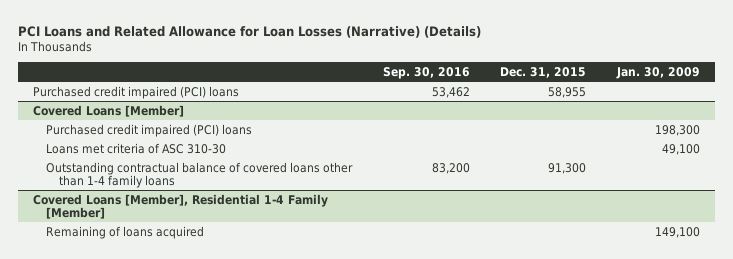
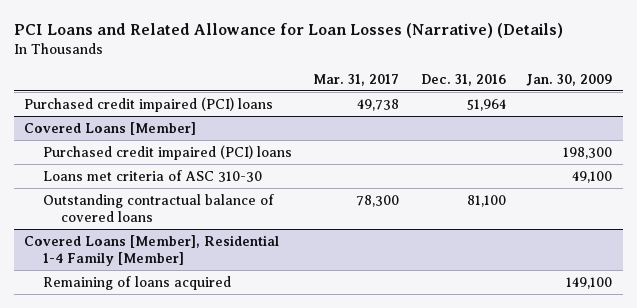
- | Sep. 30, 2016 | Dec. 31, 2015 | Jan. 30, 2009
+ | Mar. 31, 2017 | Dec. 31, 2016 | Jan. 30, 2009
@ Covered Loans [Member]
- Outstanding contractual balance of covered loans other than 1-4 family loans | 83,200 | 91,300 |
+ Outstanding contractual balance of covered loans | 78,300 | 81,100 |

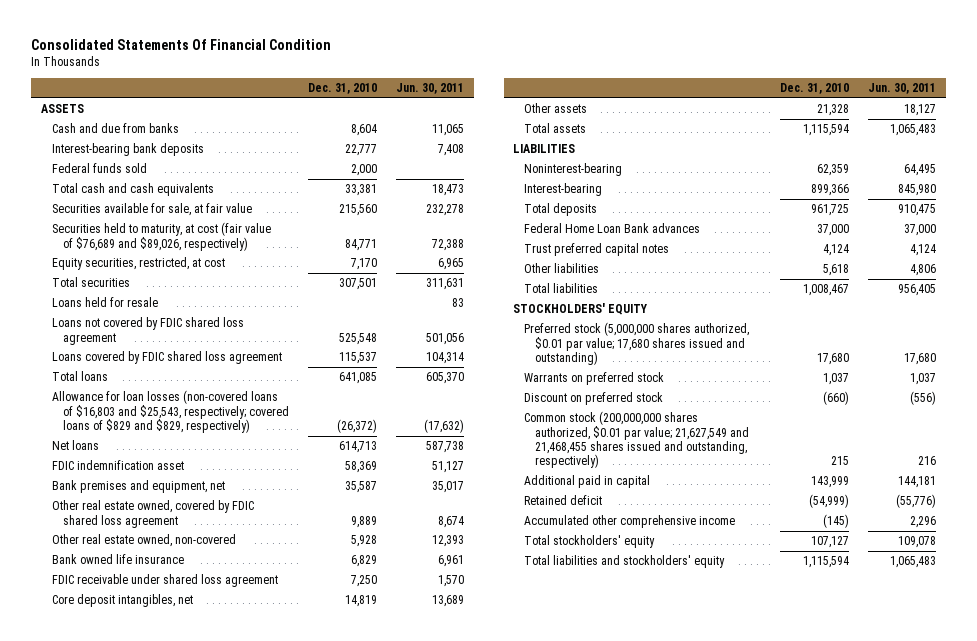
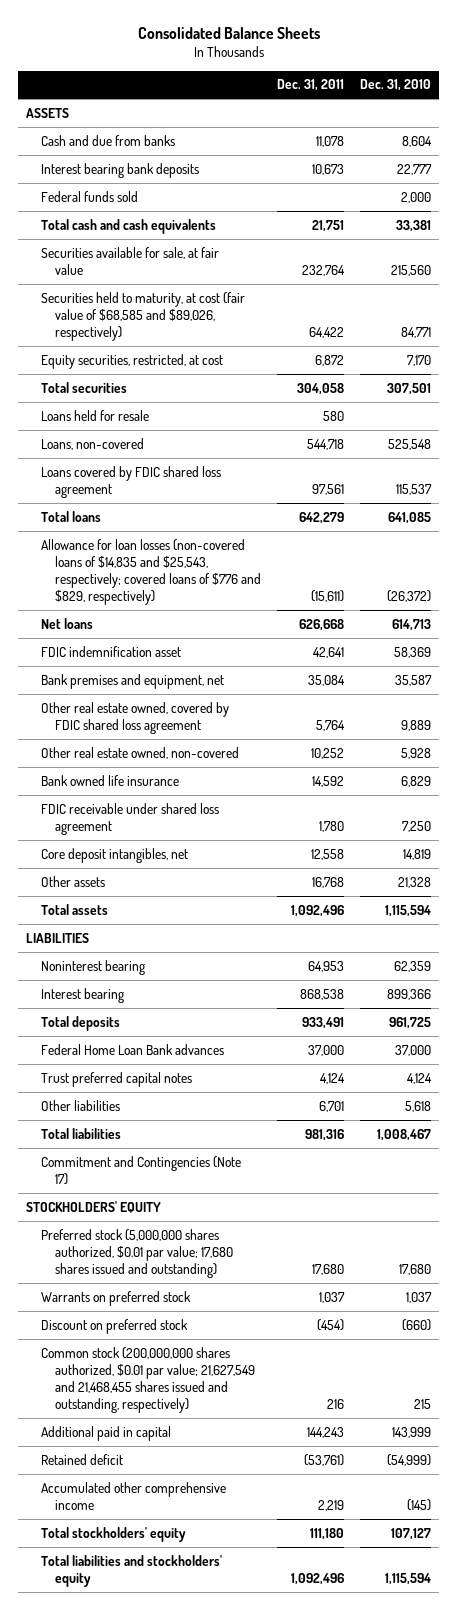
- Consolidated Statements Of Financial Condition
+ Consolidated Balance Sheets
- | Dec. 31, 2010 | Jun. 30, 2011
+ | Dec. 31, 2011 | Dec. 31, 2010
- Interest-bearing bank deposits | 22,777 | 7,408
+ Interest bearing bank deposits | 10,673 | 22,777
- Securities held to maturity, at cost (fair value of $76,689 and $89,026, respectively) | 84,771 | 72,388
+ Securities held to maturity, at cost (fair value of $68,585 and $89,026, respectively) | 64,422 | 84,771
- Loans not covered by FDIC shared loss agreement | 525,548 | 501,056
+ Loans, non-covered | 544,718 | 525,548
- Allowance for loan losses (non-covered loans of $16,803 and $25,543, respectively; covered loans of $829 and $829, respectively) | (26,372) | (17,632)
+ Allowance for loan losses (non-covered loans of $14,835 and $25,543, respectively; covered loans of $776 and $829, respectively) | (15,611) | (26,372)
- Noninterest-bearing | 62,359 | 64,495
- Interest-bearing | 899,366 | 845,980
+ Noninterest bearing | 64,953 | 62,359
+ Interest bearing | 868,538 | 899,366
+ Commitment and Contingencies (Note 17)

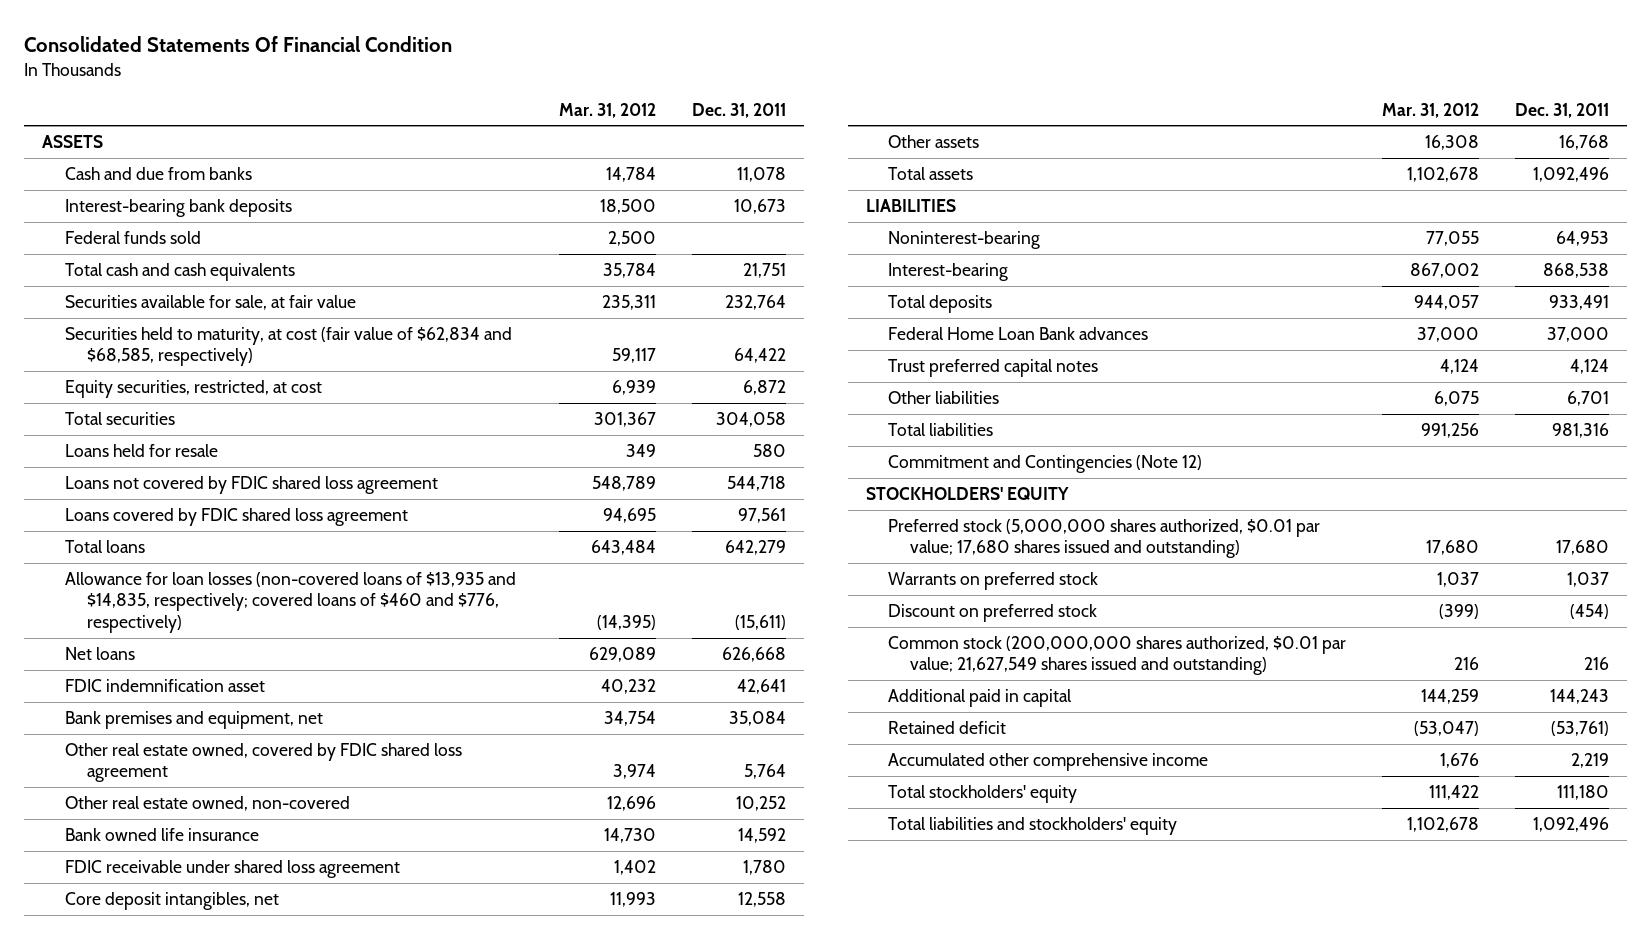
- Consolidated Balance Sheets
+ Consolidated Statements Of Financial Condition
- | Dec. 31, 2011 | Dec. 31, 2010
+ | Mar. 31, 2012 | Dec. 31, 2011
- Interest bearing bank deposits | 10,673 | 22,777
+ Interest-bearing bank deposits | 18,500 | 10,673
- Securities held to maturity, at cost (fair value of $68,585 and $89,026, respectively) | 64,422 | 84,771
+ Securities held to maturity, at cost (fair value of $62,834 and $68,585, respectively) | 59,117 | 64,422
- Loans, non-covered | 544,718 | 525,548
+ Loans not covered by FDIC shared loss agreement | 548,789 | 544,718
- Allowance for loan losses (non-covered loans of $14,835 and $25,543, respectively; covered loans of $776 and $829, respectively) | (15,611) | (26,372)
+ Allowance for loan losses (non-covered loans of $13,935 and $14,835, respectively; covered loans of $460 and $776, respectively) | (14,395) | (15,611)
- Noninterest bearing | 64,953 | 62,359
- Interest bearing | 868,538 | 899,366
+ Noninterest-bearing | 77,055 | 64,953
+ Interest-bearing | 867,002 | 868,538
- Commitment and Contingencies (Note 17)
+ Commitment and Contingencies (Note 12)
- Common stock (200,000,000 shares authorized, $0.01 par value; 21,627,549 and 21,468,455 shares issued and outstanding, respectively) | 216 | 215
+ Common stock (200,000,000 shares authorized, $0.01 par value; 21,627,549 shares issued and outstanding) | 216 | 216

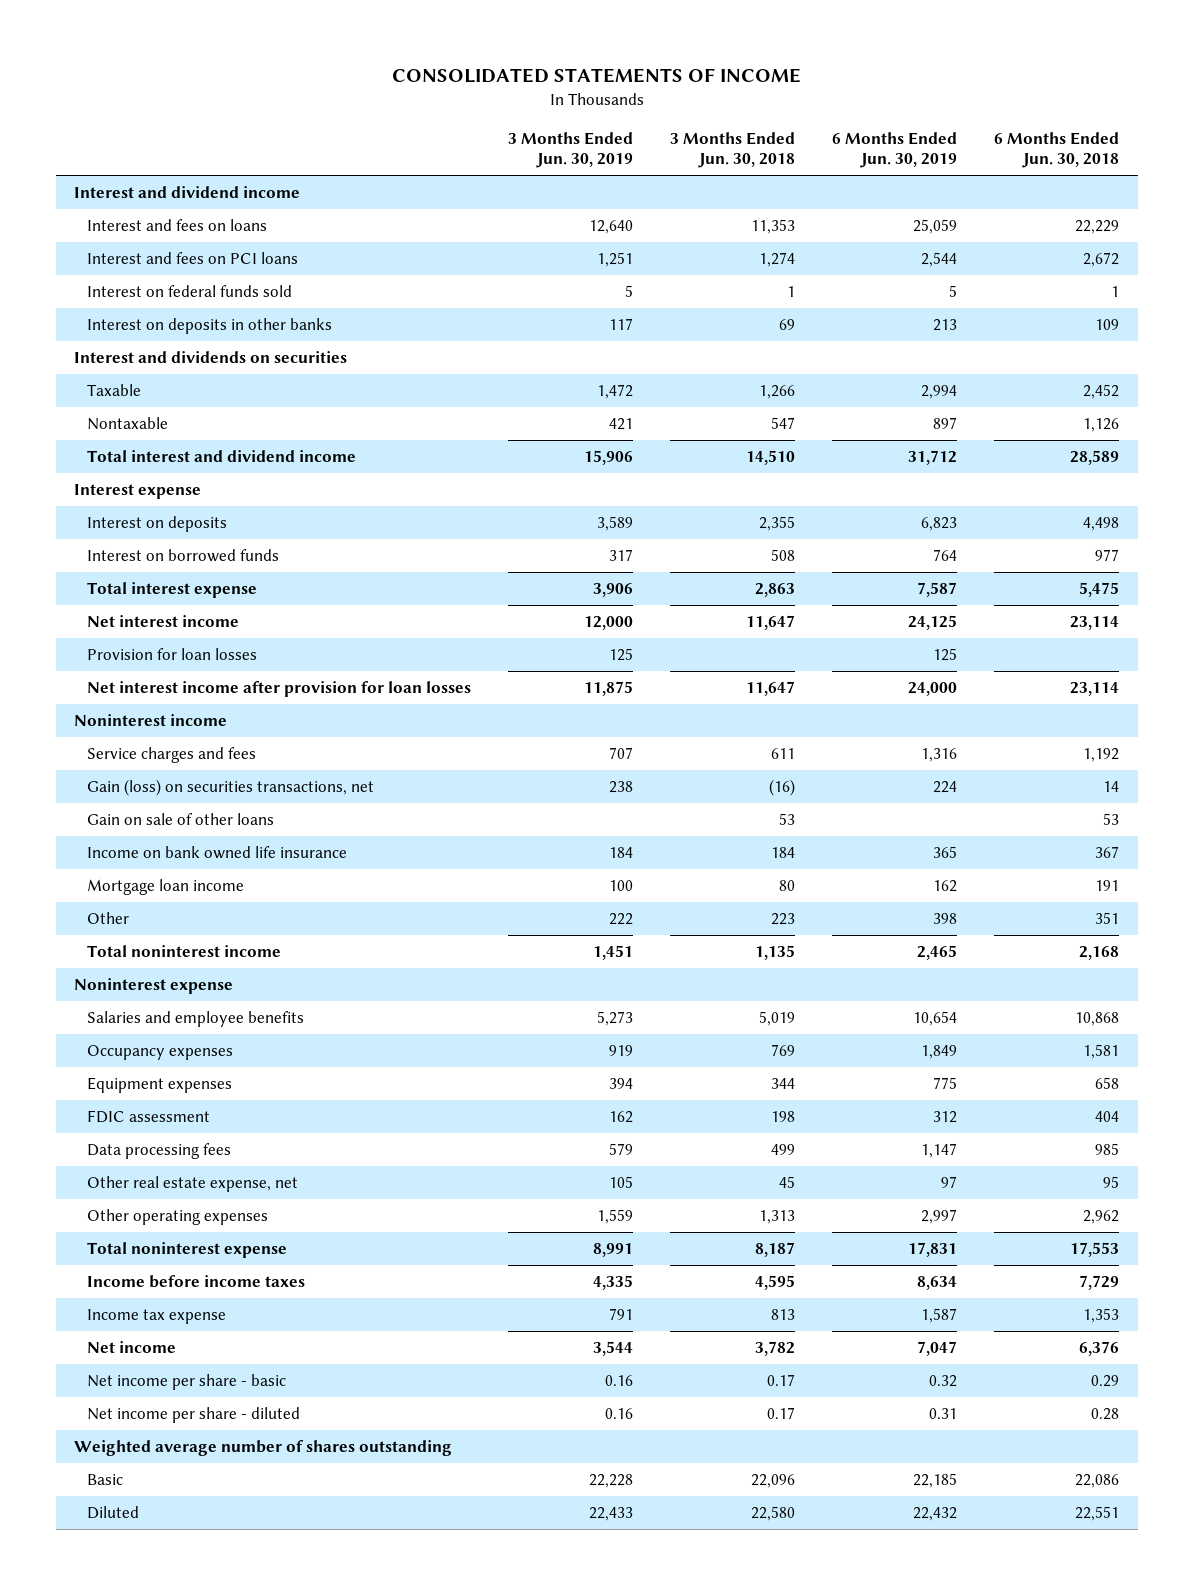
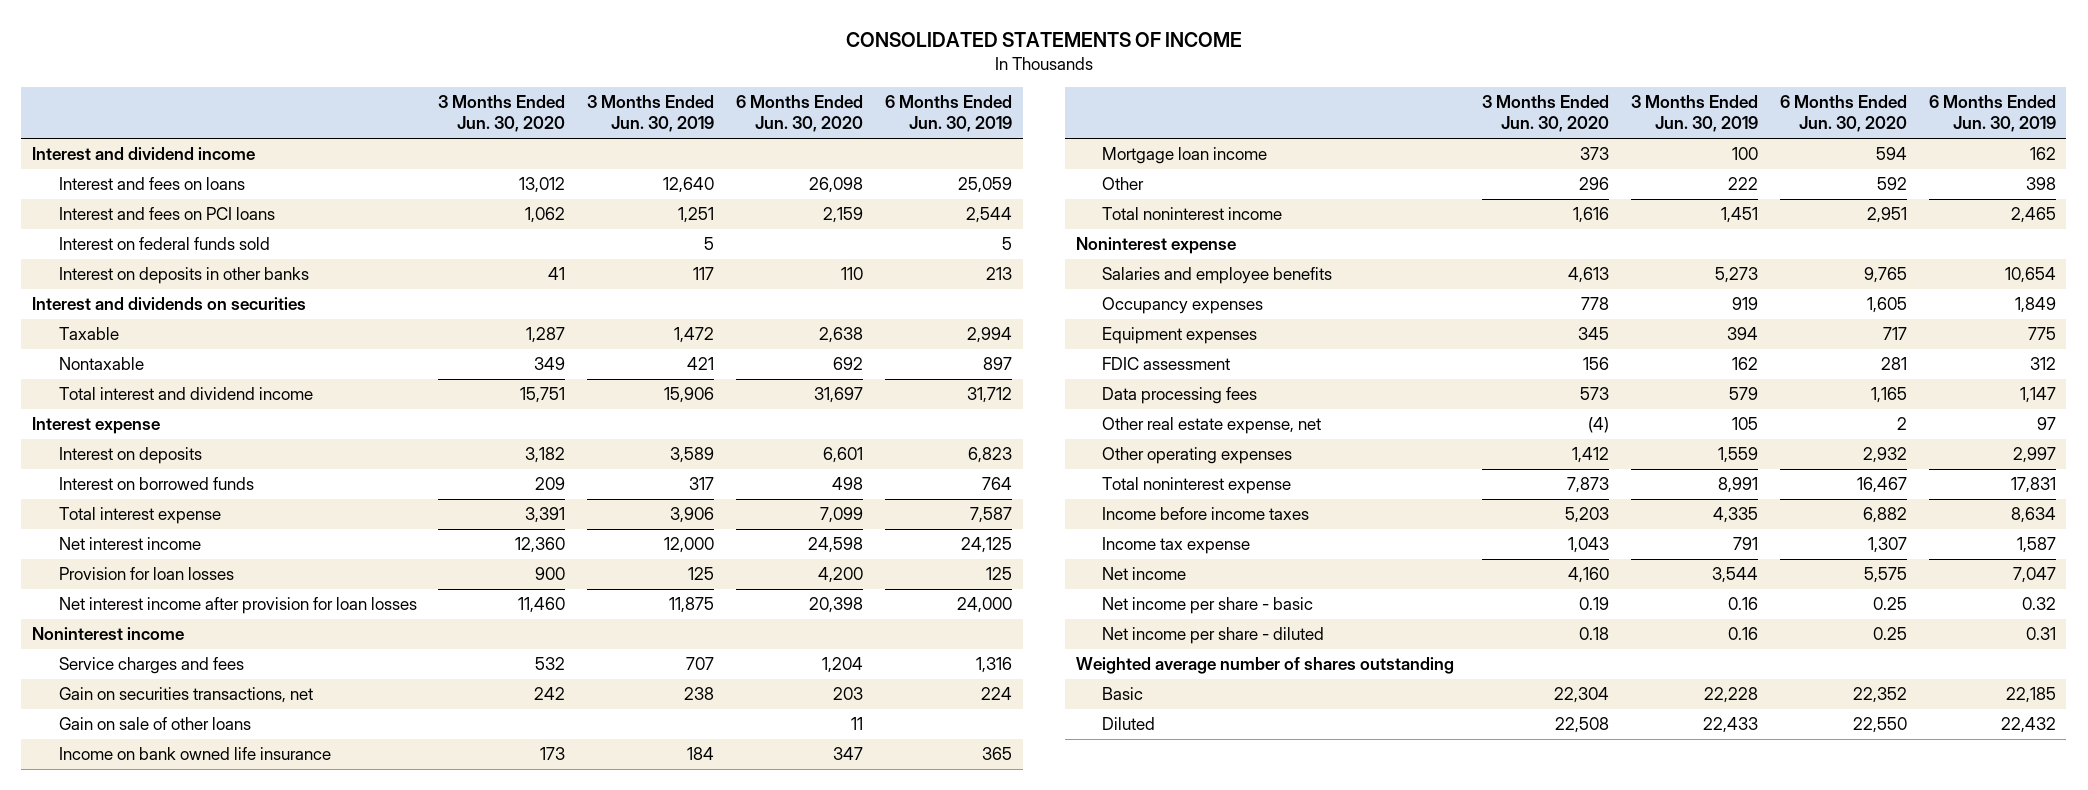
- | 3 Months Ended Jun. 30, 2019 | 3 Months Ended Jun. 30, 2018 | 6 Months Ended Jun. 30, 2019 | 6 Months Ended Jun. 30, 2018
+ | 3 Months Ended Jun. 30, 2020 | 3 Months Ended Jun. 30, 2019 | 6 Months Ended Jun. 30, 2020 | 6 Months Ended Jun. 30, 2019
- Gain (loss) on securities transactions, net | 238 | (16) | 224 | 14
+ Gain on securities transactions, net | 242 | 238 | 203 | 224

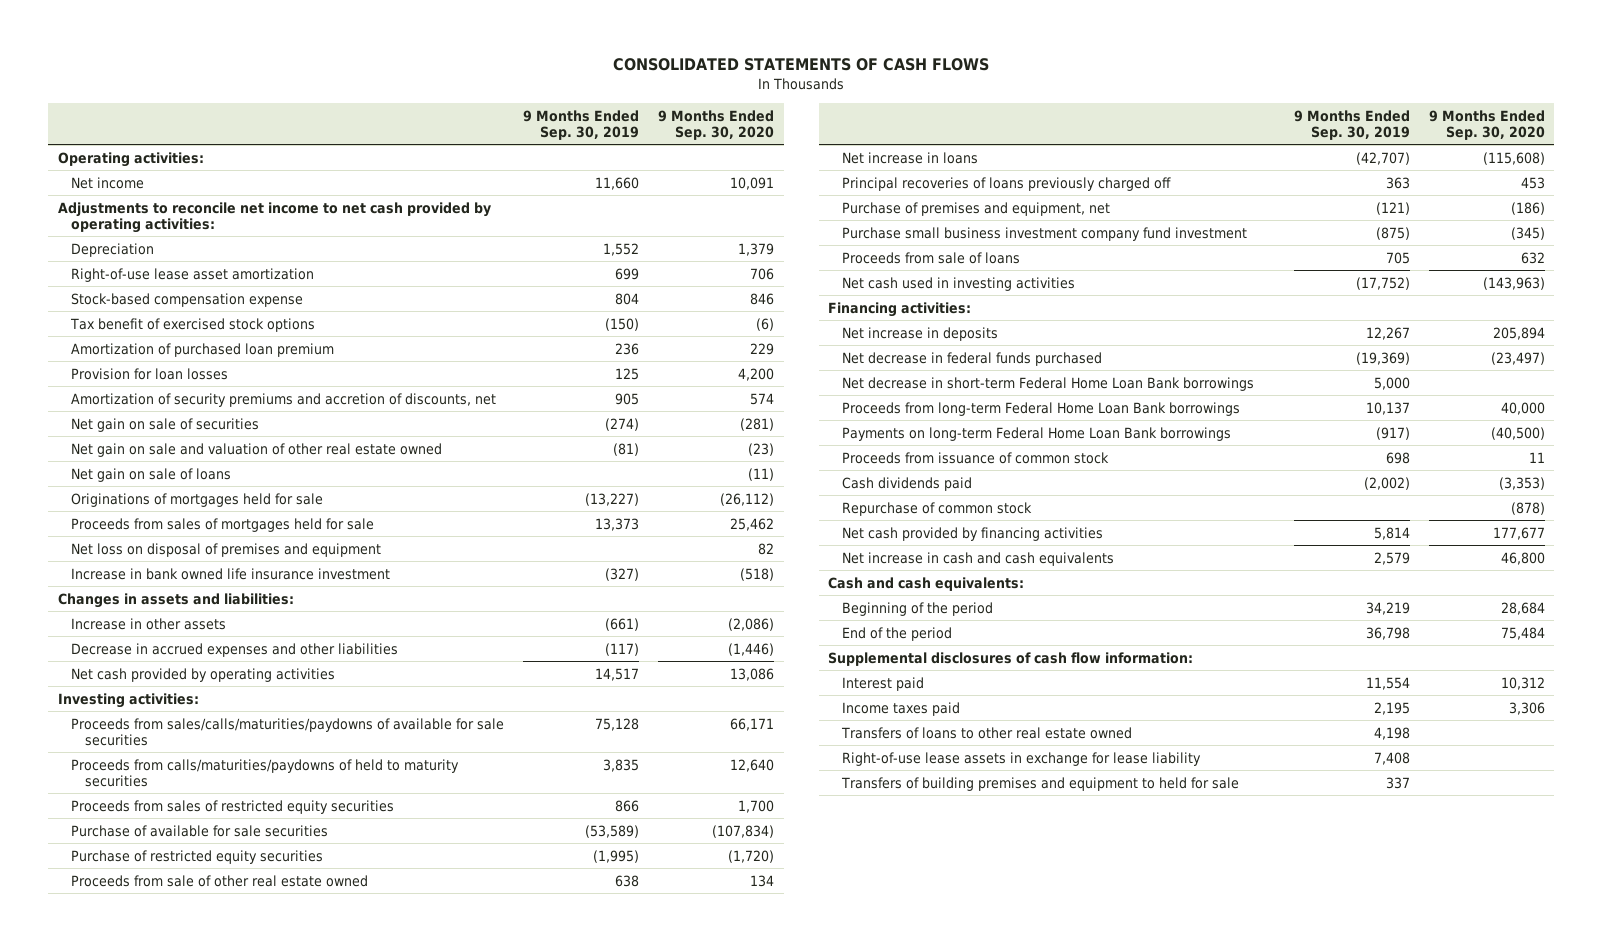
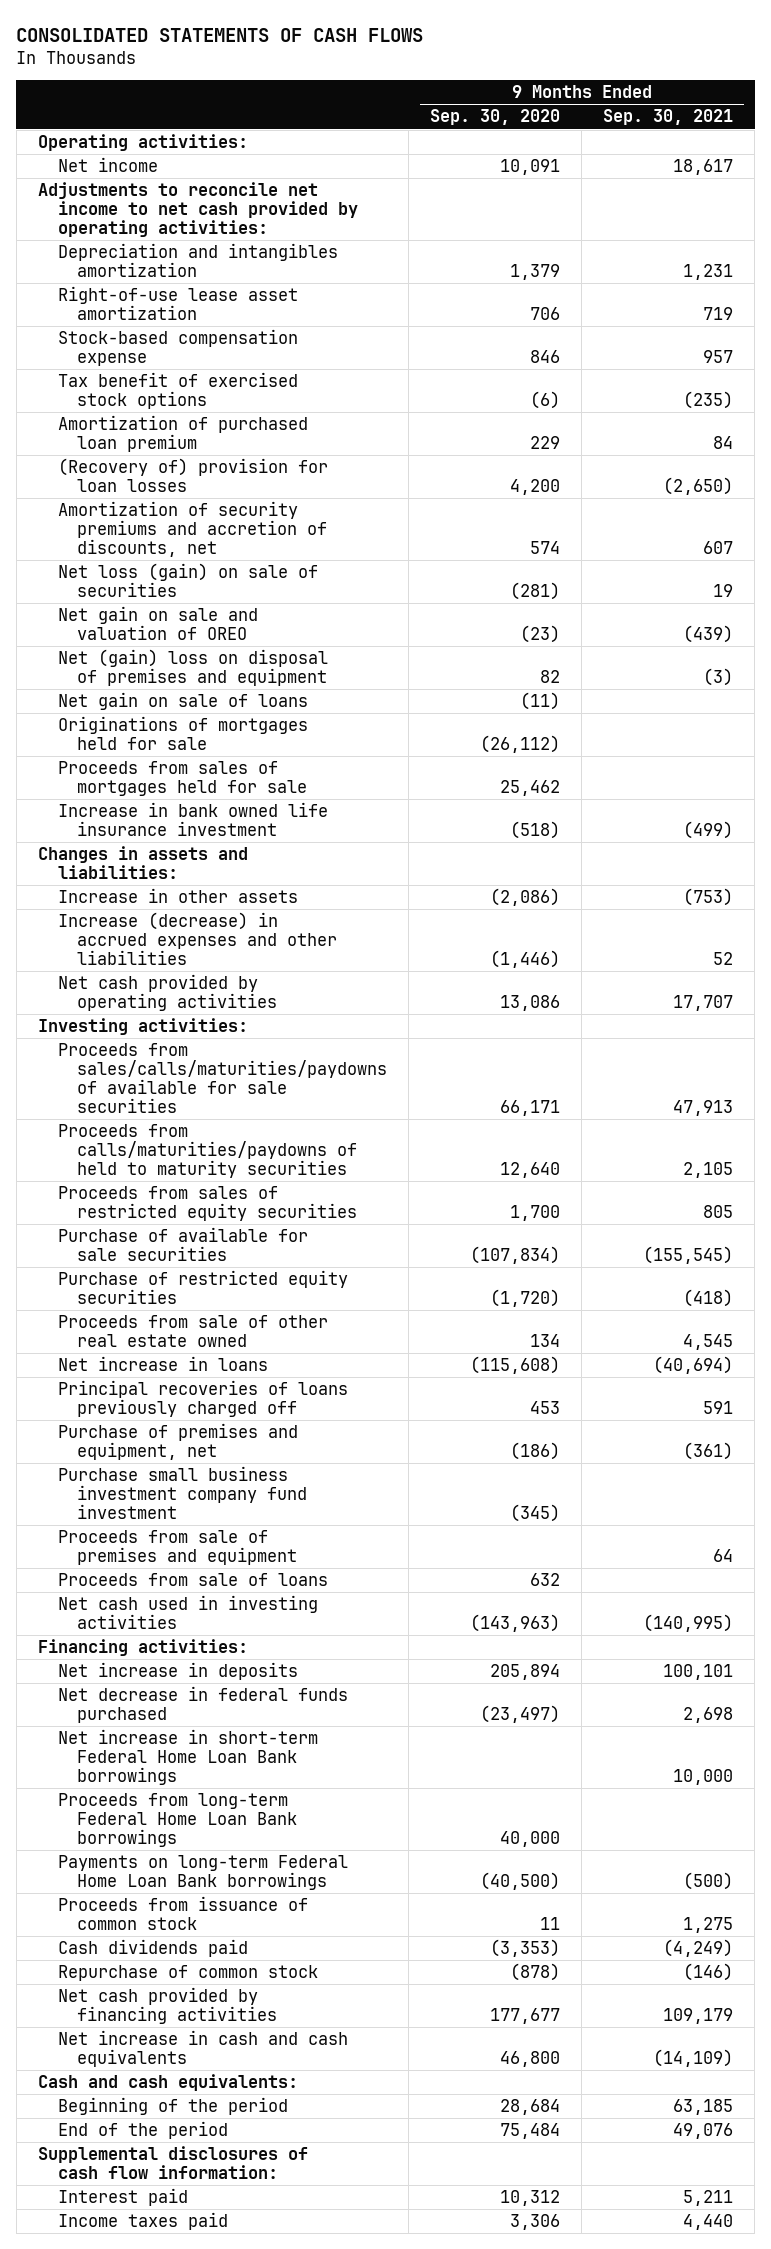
- | 9 Months Ended Sep. 30, 2019 | 9 Months Ended Sep. 30, 2020
+ | 9 Months Ended Sep. 30, 2020 | 9 Months Ended Sep. 30, 2021
- Depreciation | 1,552 | 1,379
+ Depreciation and intangibles amortization | 1,379 | 1,231
- Provision for loan losses | 125 | 4,200
+ (Recovery of) provision for loan losses | 4,200 | (2,650)
- Net gain on sale of securities | (274) | (281)
- Net gain on sale and valuation of other real estate owned | (81) | (23)
+ Net loss (gain) on sale of securities | (281) | 19
+ Net gain on sale and valuation of OREO | (23) | (439)
+ Net (gain) loss on disposal of premises and equipment | 82 | (3)
- Net loss on disposal of premises and equipment | | 82
- Decrease in accrued expenses and other liabilities | (117) | (1,446)
+ Increase (decrease) in accrued expenses and other liabilities | (1,446) | 52
+ Proceeds from sale of premises and equipment | | 64
- Net decrease in short-term Federal Home Loan Bank borrowings | 5,000 |
+ Net increase in short-term Federal Home Loan Bank borrowings | | 10,000
- Transfers of loans to other real estate owned | 4,198 |
- Right-of-use lease assets in exchange for lease liability | 7,408 |
- Transfers of building premises and equipment to held for sale | 337 |

